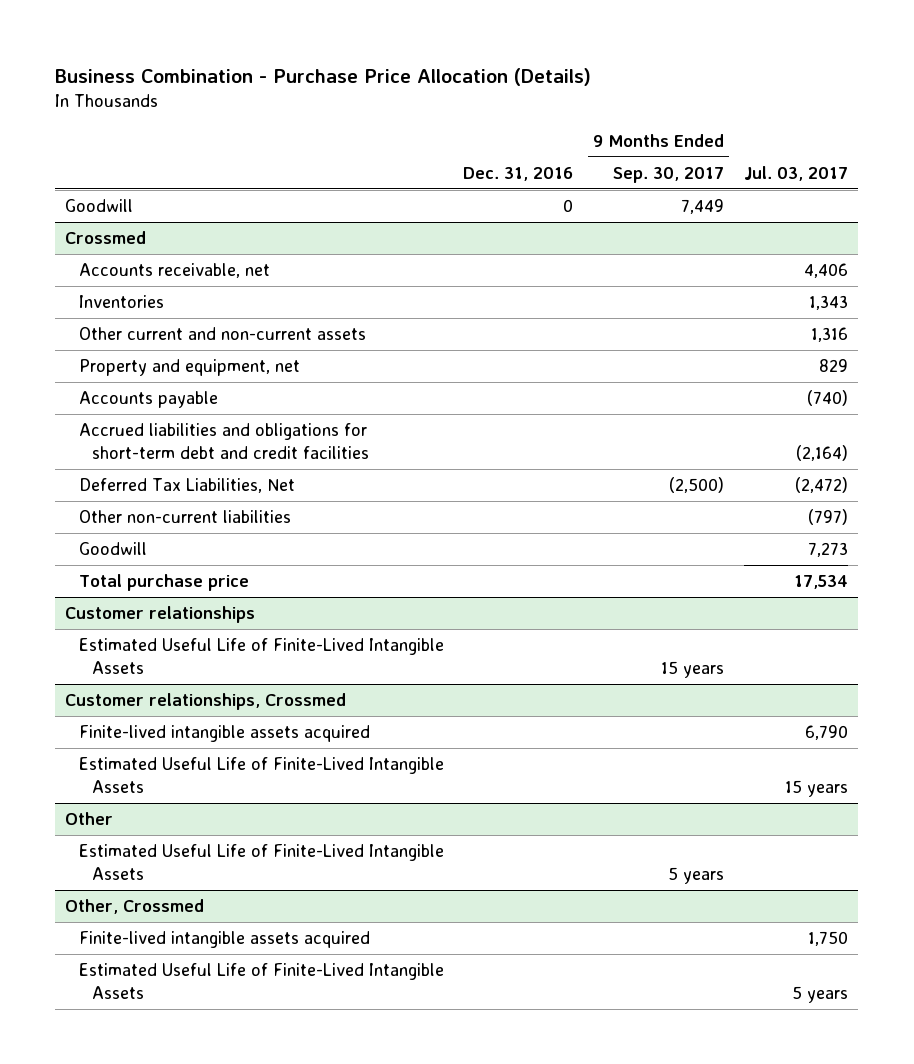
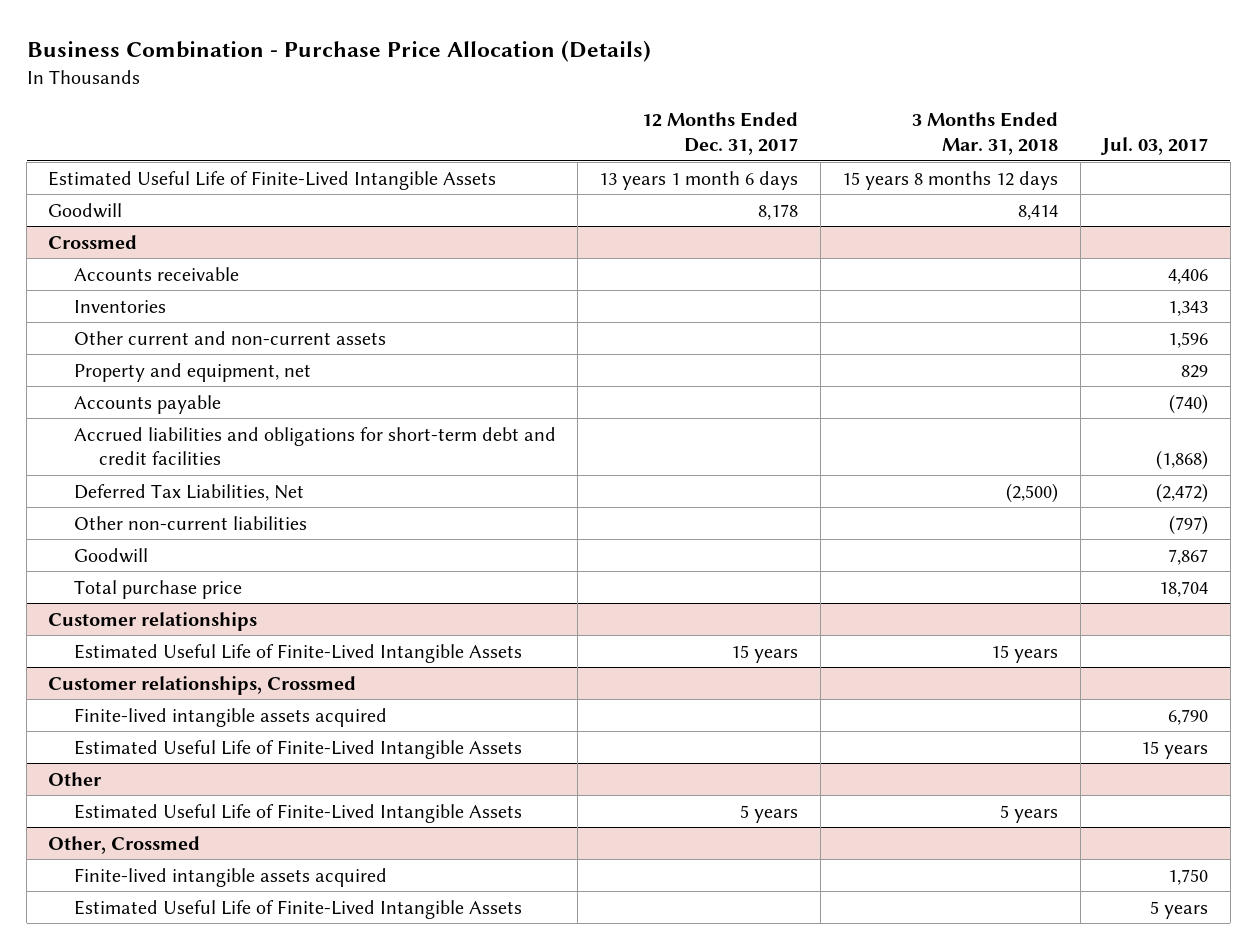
- | Dec. 31, 2016 | 9 Months Ended Sep. 30, 2017 | Jul. 03, 2017
+ | 12 Months Ended Dec. 31, 2017 | 3 Months Ended Mar. 31, 2018 | Jul. 03, 2017
+ Estimated Useful Life of Finite-Lived Intangible Assets | 13 years 1 month 6 days | 15 years 8 months 12 days |
@ Crossmed
- Accounts receivable, net | | | 4,406
+ Accounts receivable | | | 4,406
- Other current and non-current assets | | | 1,316
+ Other current and non-current assets | | | 1,596
- Accrued liabilities and obligations for short-term debt and credit facilities | | | (2,164)
+ Accrued liabilities and obligations for short-term debt and credit facilities | | | (1,868)
- Goodwill | | | 7,273
- Total purchase price | | | 17,534
+ Goodwill | | | 7,867
+ Total purchase price | | | 18,704

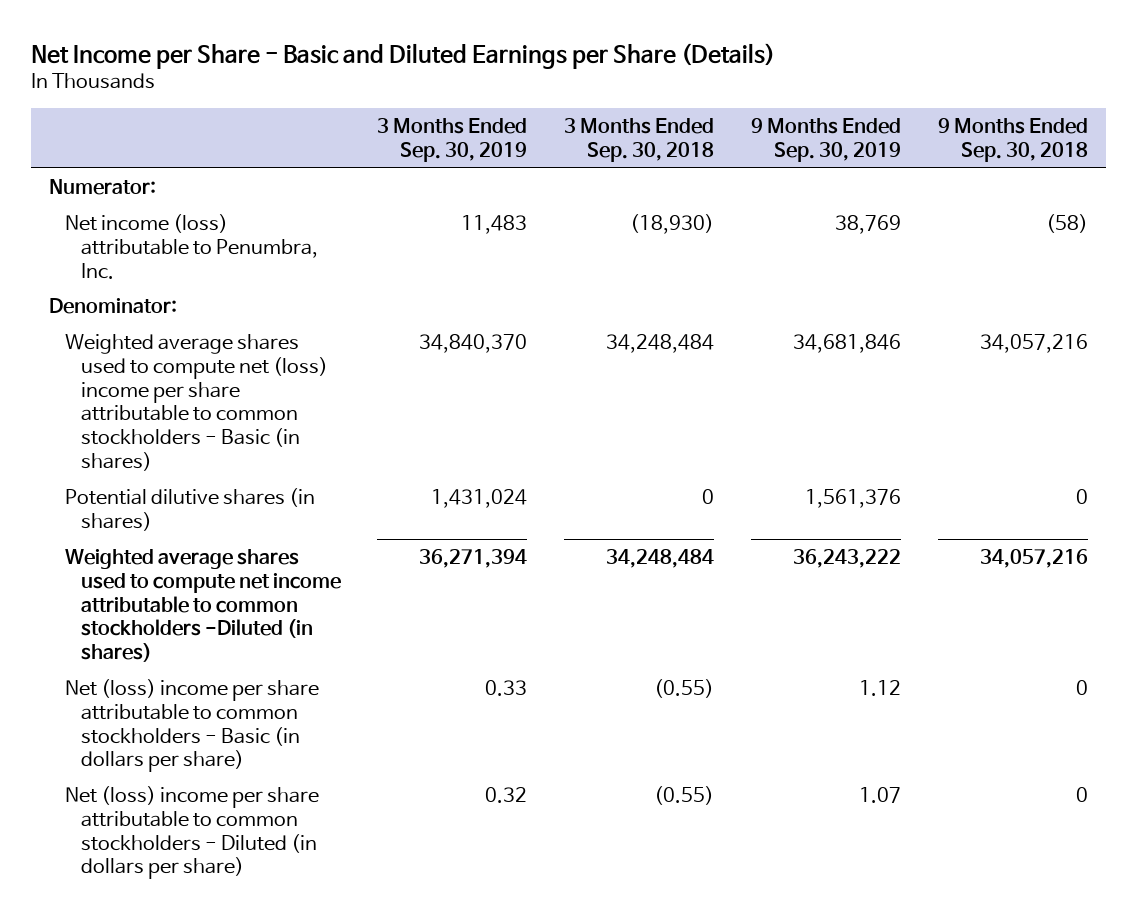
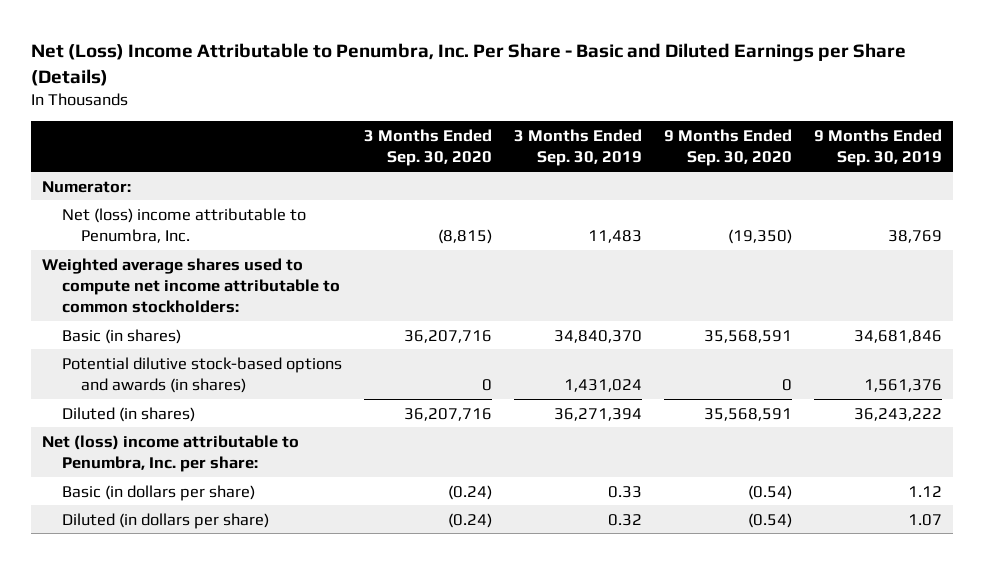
- Net Income per Share - Basic and Diluted Earnings per Share (Details)
+ Net (Loss) Income Attributable to Penumbra, Inc. Per Share - Basic and Diluted Earnings per Share (Details)
- | 3 Months Ended Sep. 30, 2019 | 3 Months Ended Sep. 30, 2018 | 9 Months Ended Sep. 30, 2019 | 9 Months Ended Sep. 30, 2018
+ | 3 Months Ended Sep. 30, 2020 | 3 Months Ended Sep. 30, 2019 | 9 Months Ended Sep. 30, 2020 | 9 Months Ended Sep. 30, 2019
- Net income (loss) attributable to Penumbra, Inc. | 11,483 | (18,930) | 38,769 | (58)
- Denominator:
- Weighted average shares used to compute net (loss) income per share attributable to common stockholders - Basic (in shares) | 34,840,370 | 34,248,484 | 34,681,846 | 34,057,216
- Potential dilutive shares (in shares) | 1,431,024 | 0 | 1,561,376 | 0
- Weighted average shares used to compute net income attributable to common stockholders -Diluted (in shares) | 36,271,394 | 34,248,484 | 36,243,222 | 34,057,216
- Net (loss) income per share attributable to common stockholders - Basic (in dollars per share) | 0.33 | (0.55) | 1.12 | 0
- Net (loss) income per share attributable to common stockholders - Diluted (in dollars per share) | 0.32 | (0.55) | 1.07 | 0
+ Net (loss) income attributable to Penumbra, Inc. | (8,815) | 11,483 | (19,350) | 38,769
+ Weighted average shares used to compute net income attributable to common stockholders:
+ Basic (in shares) | 36,207,716 | 34,840,370 | 35,568,591 | 34,681,846
+ Potential dilutive stock-based options and awards (in shares) | 0 | 1,431,024 | 0 | 1,561,376
+ Diluted (in shares) | 36,207,716 | 36,271,394 | 35,568,591 | 36,243,222
+ Net (loss) income attributable to Penumbra, Inc. per share:
+ Basic (in dollars per share) | (0.24) | 0.33 | (0.54) | 1.12
+ Diluted (in dollars per share) | (0.24) | 0.32 | (0.54) | 1.07

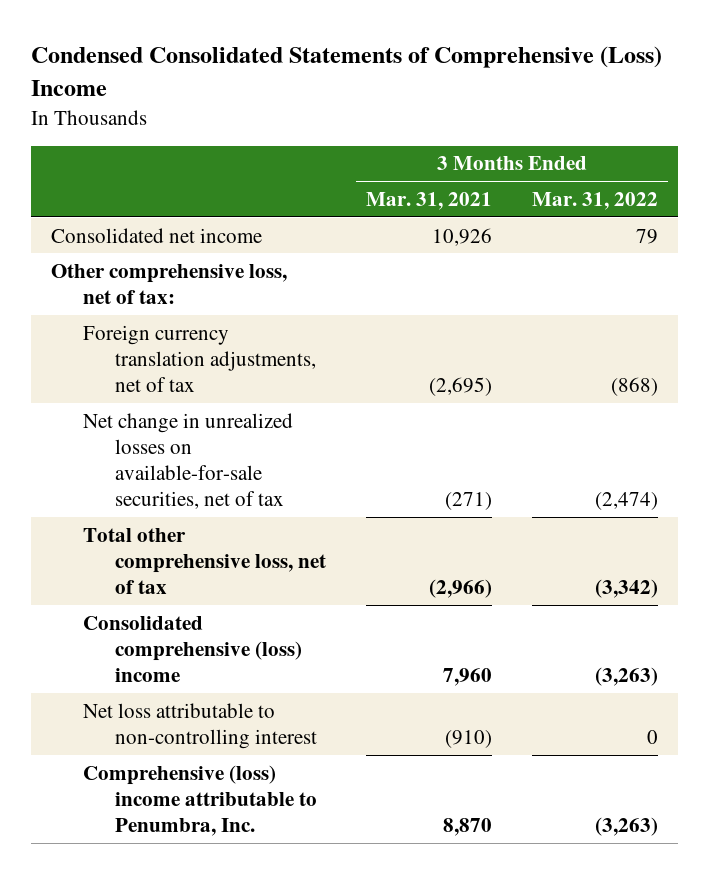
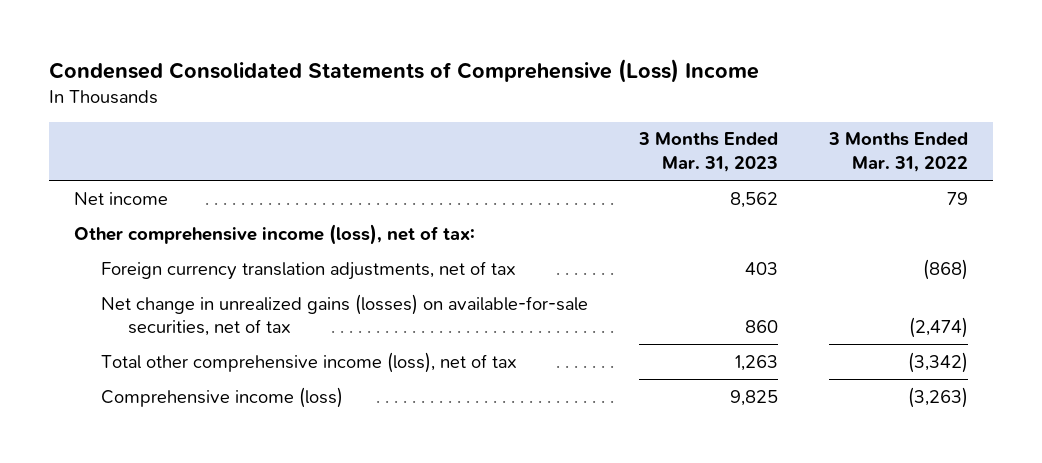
- | 3 Months Ended Mar. 31, 2021 | 3 Months Ended Mar. 31, 2022
+ | 3 Months Ended Mar. 31, 2023 | 3 Months Ended Mar. 31, 2022
- Consolidated net income | 10,926 | 79
- Other comprehensive loss, net of tax:
+ Net income | 8,562 | 79
+ Other comprehensive income (loss), net of tax:
- Net change in unrealized losses on available-for-sale securities, net of tax | (271) | (2,474)
- Total other comprehensive loss, net of tax | (2,966) | (3,342)
- Consolidated comprehensive (loss) income | 7,960 | (3,263)
- Net loss attributable to non-controlling interest | (910) | 0
- Comprehensive (loss) income attributable to Penumbra, Inc. | 8,870 | (3,263)
+ Net change in unrealized gains (losses) on available-for-sale securities, net of tax | 860 | (2,474)
+ Total other comprehensive income (loss), net of tax | 1,263 | (3,342)
+ Comprehensive income (loss) | 9,825 | (3,263)

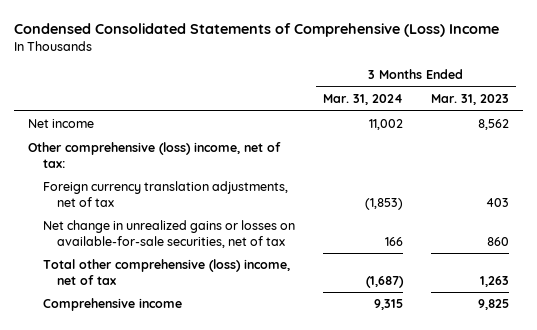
- | 3 Months Ended Mar. 31, 2023 | 3 Months Ended Mar. 31, 2022
+ | 3 Months Ended Mar. 31, 2024 | 3 Months Ended Mar. 31, 2023
- Other comprehensive income (loss), net of tax:
+ Other comprehensive (loss) income, net of tax:
- Net change in unrealized gains (losses) on available-for-sale securities, net of tax | 860 | (2,474)
- Total other comprehensive income (loss), net of tax | 1,263 | (3,342)
- Comprehensive income (loss) | 9,825 | (3,263)
+ Net change in unrealized gains or losses on available-for-sale securities, net of tax | 166 | 860
+ Total other comprehensive (loss) income, net of tax | (1,687) | 1,263
+ Comprehensive income | 9,315 | 9,825

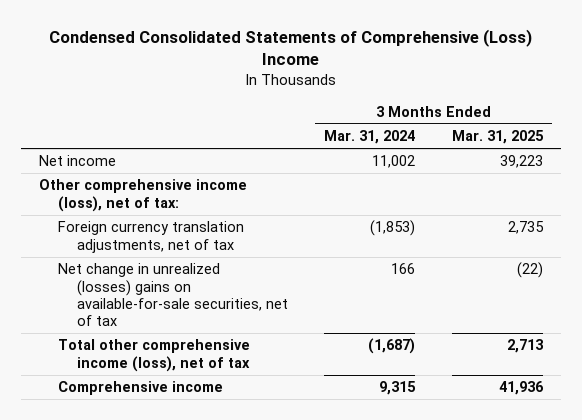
- | 3 Months Ended Mar. 31, 2024 | 3 Months Ended Mar. 31, 2023
+ | 3 Months Ended Mar. 31, 2024 | 3 Months Ended Mar. 31, 2025
- Other comprehensive (loss) income, net of tax:
+ Other comprehensive income (loss), net of tax:
- Net change in unrealized gains or losses on available-for-sale securities, net of tax | 166 | 860
- Total other comprehensive (loss) income, net of tax | (1,687) | 1,263
+ Net change in unrealized (losses) gains on available-for-sale securities, net of tax | 166 | (22)
+ Total other comprehensive income (loss), net of tax | (1,687) | 2,713

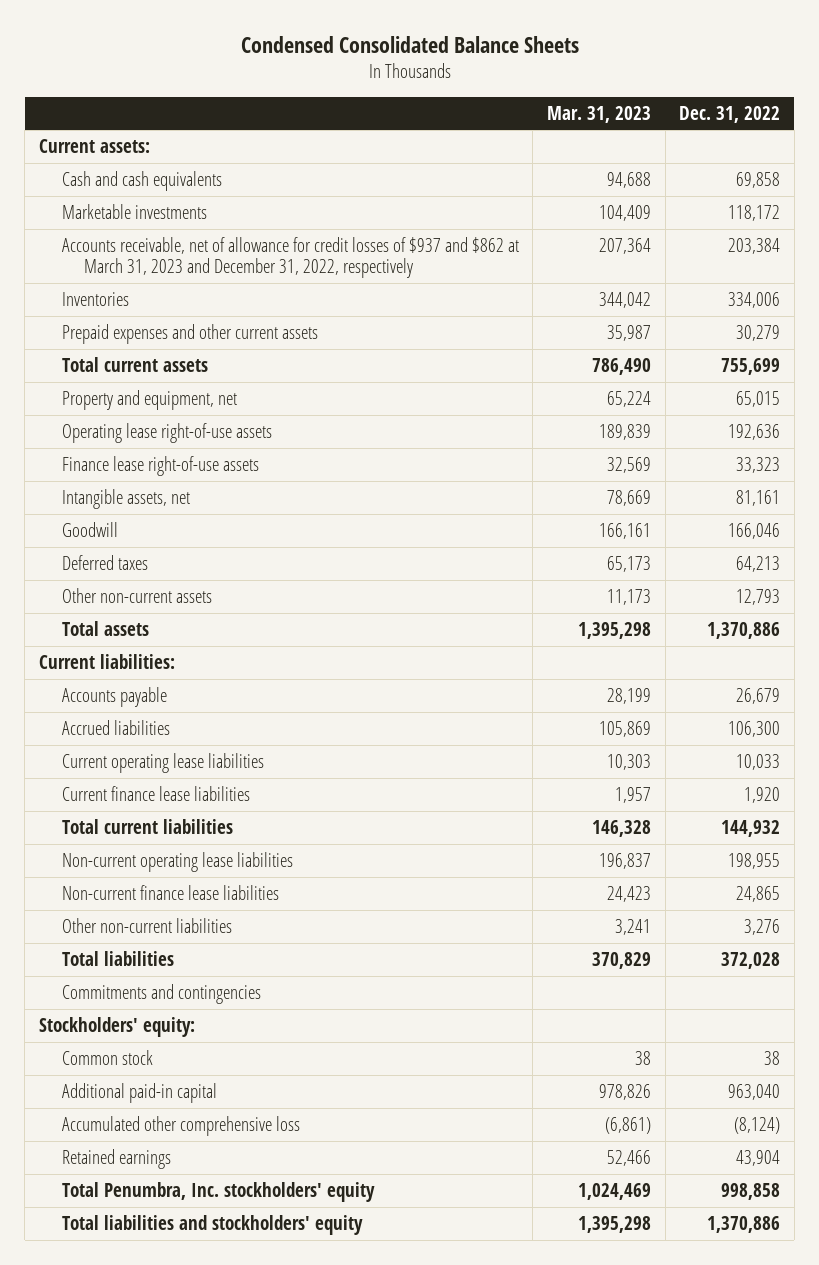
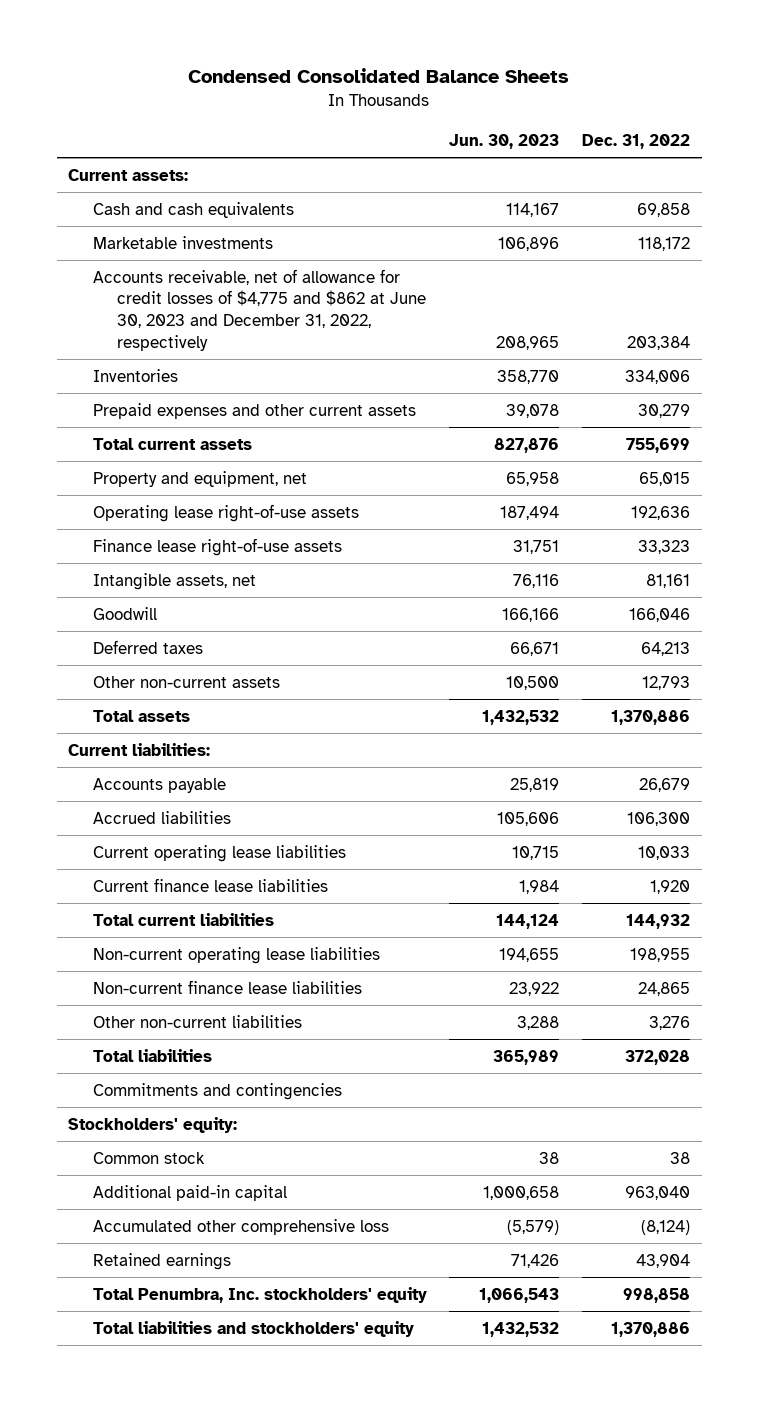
- | Mar. 31, 2023 | Dec. 31, 2022
+ | Jun. 30, 2023 | Dec. 31, 2022
- Accounts receivable, net of allowance for credit losses of $937 and $862 at March 31, 2023 and December 31, 2022, respectively | 207,364 | 203,384
+ Accounts receivable, net of allowance for credit losses of $4,775 and $862 at June 30, 2023 and December 31, 2022, respectively | 208,965 | 203,384

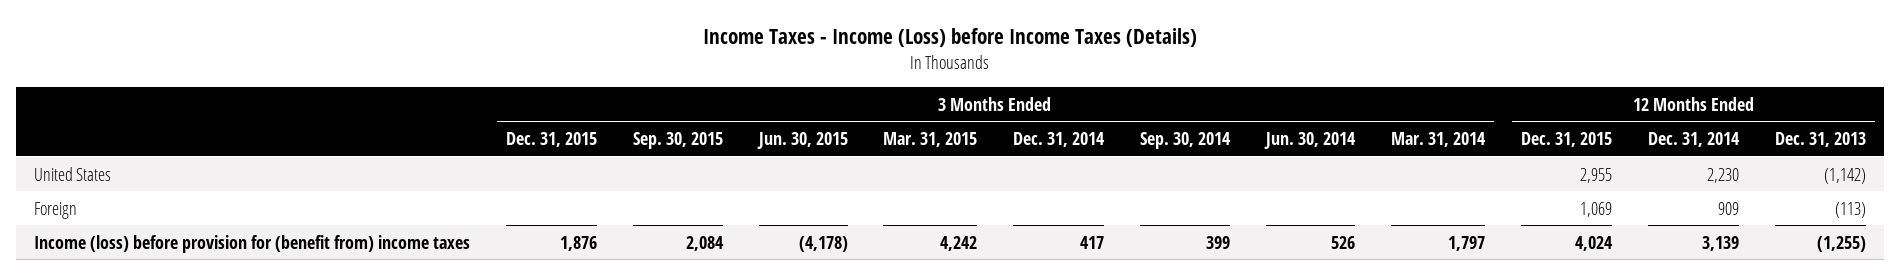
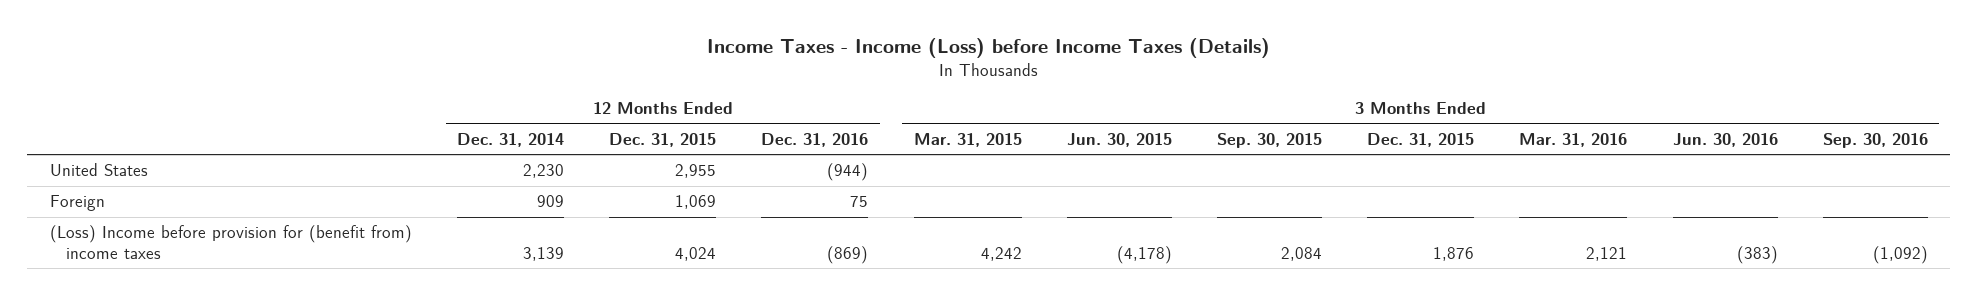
- | 3 Months Ended Dec. 31, 2015 | 3 Months Ended Sep. 30, 2015 | 3 Months Ended Jun. 30, 2015 | 3 Months Ended Mar. 31, 2015 | 3 Months Ended Dec. 31, 2014 | 3 Months Ended Sep. 30, 2014 | 3 Months Ended Jun. 30, 2014 | 3 Months Ended Mar. 31, 2014 | 12 Months Ended Dec. 31, 2015 | 12 Months Ended Dec. 31, 2014 | 12 Months Ended Dec. 31, 2013
+ | 12 Months Ended Dec. 31, 2014 | 12 Months Ended Dec. 31, 2015 | 12 Months Ended Dec. 31, 2016 | 3 Months Ended Mar. 31, 2015 | 3 Months Ended Jun. 30, 2015 | 3 Months Ended Sep. 30, 2015 | 3 Months Ended Dec. 31, 2015 | 3 Months Ended Mar. 31, 2016 | 3 Months Ended Jun. 30, 2016 | 3 Months Ended Sep. 30, 2016
- Income (loss) before provision for (benefit from) income taxes | 1,876 | 2,084 | (4,178) | 4,242 | 417 | 399 | 526 | 1,797 | 4,024 | 3,139 | (1,255)
+ (Loss) Income before provision for (benefit from) income taxes | 3,139 | 4,024 | (869) | 4,242 | (4,178) | 2,084 | 1,876 | 2,121 | (383) | (1,092)

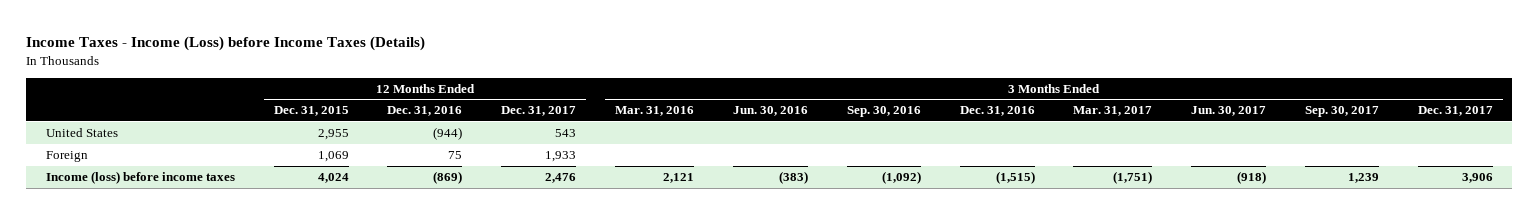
- | 12 Months Ended Dec. 31, 2014 | 12 Months Ended Dec. 31, 2015 | 12 Months Ended Dec. 31, 2016 | 3 Months Ended Mar. 31, 2015 | 3 Months Ended Jun. 30, 2015 | 3 Months Ended Sep. 30, 2015 | 3 Months Ended Dec. 31, 2015 | 3 Months Ended Mar. 31, 2016 | 3 Months Ended Jun. 30, 2016 | 3 Months Ended Sep. 30, 2016
+ | 12 Months Ended Dec. 31, 2015 | 12 Months Ended Dec. 31, 2016 | 12 Months Ended Dec. 31, 2017 | 3 Months Ended Mar. 31, 2016 | 3 Months Ended Jun. 30, 2016 | 3 Months Ended Sep. 30, 2016 | 3 Months Ended Dec. 31, 2016 | 3 Months Ended Mar. 31, 2017 | 3 Months Ended Jun. 30, 2017 | 3 Months Ended Sep. 30, 2017 | 3 Months Ended Dec. 31, 2017
- (Loss) Income before provision for (benefit from) income taxes | 3,139 | 4,024 | (869) | 4,242 | (4,178) | 2,084 | 1,876 | 2,121 | (383) | (1,092)
+ Income (loss) before income taxes | 4,024 | (869) | 2,476 | 2,121 | (383) | (1,092) | (1,515) | (1,751) | (918) | 1,239 | 3,906

